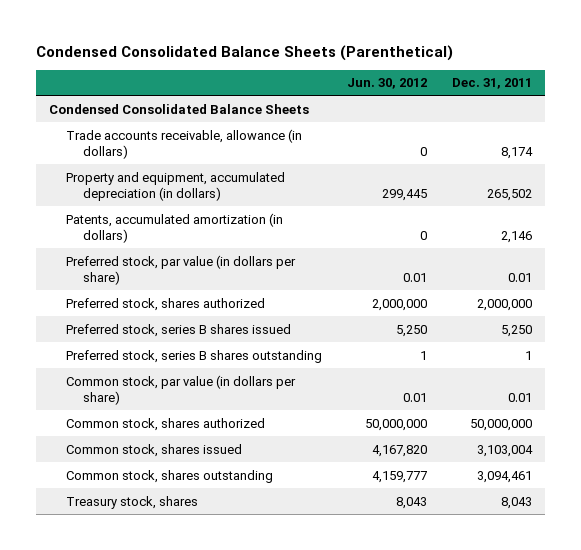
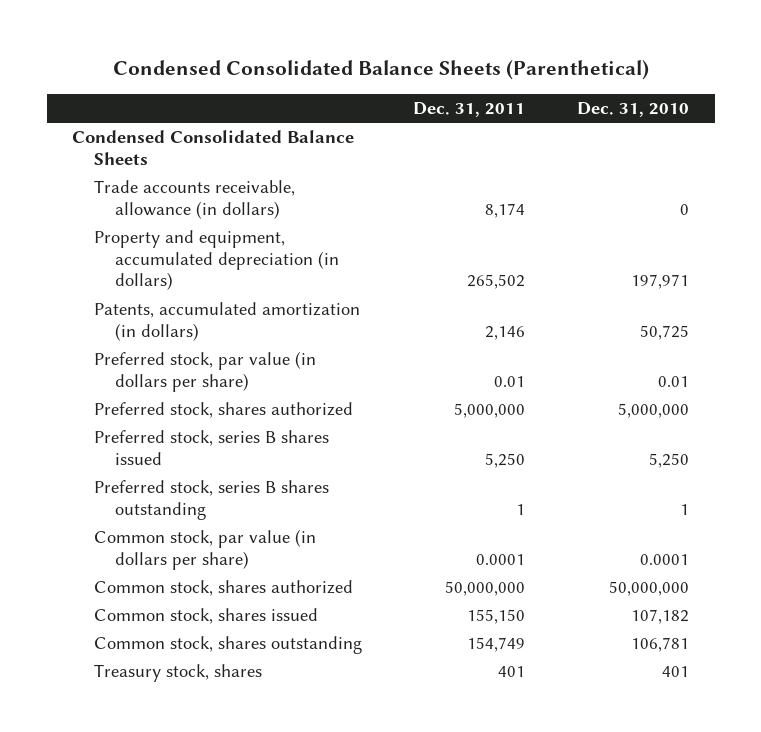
- | Jun. 30, 2012 | Dec. 31, 2011
+ | Dec. 31, 2011 | Dec. 31, 2010
- Preferred stock, shares authorized | 2,000,000 | 2,000,000
+ Preferred stock, shares authorized | 5,000,000 | 5,000,000
- Common stock, par value (in dollars per share) | 0.01 | 0.01
+ Common stock, par value (in dollars per share) | 0.0001 | 0.0001
- Common stock, shares issued | 4,167,820 | 3,103,004
- Common stock, shares outstanding | 4,159,777 | 3,094,461
- Treasury stock, shares | 8,043 | 8,043
+ Common stock, shares issued | 155,150 | 107,182
+ Common stock, shares outstanding | 154,749 | 106,781
+ Treasury stock, shares | 401 | 401

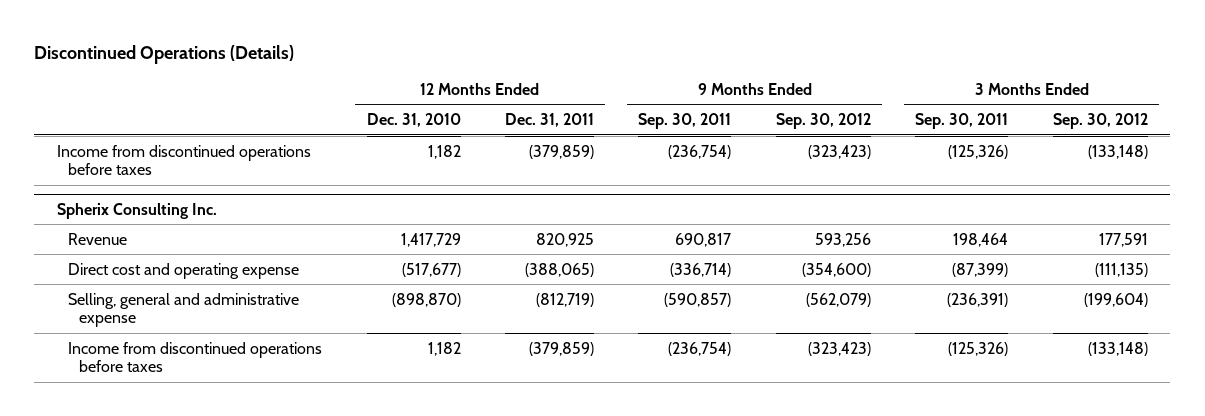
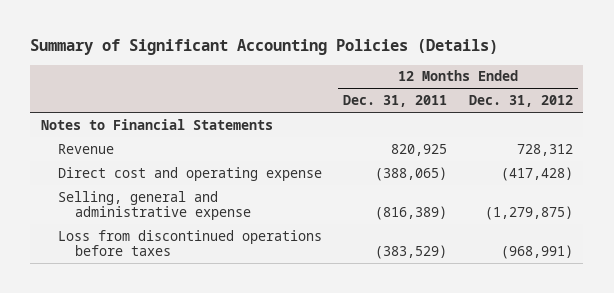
- Discontinued Operations (Details)
+ Summary of Significant Accounting Policies (Details)
- | 12 Months Ended Dec. 31, 2010 | 12 Months Ended Dec. 31, 2011 | 9 Months Ended Sep. 30, 2011 | 9 Months Ended Sep. 30, 2012 | 3 Months Ended Sep. 30, 2011 | 3 Months Ended Sep. 30, 2012
+ | 12 Months Ended Dec. 31, 2011 | 12 Months Ended Dec. 31, 2012
- Income from discontinued operations before taxes | 1,182 | (379,859) | (236,754) | (323,423) | (125,326) | (133,148)
- Spherix Consulting Inc.
+ Notes to Financial Statements
- Selling, general and administrative expense | (898,870) | (812,719) | (590,857) | (562,079) | (236,391) | (199,604)
- Income from discontinued operations before taxes | 1,182 | (379,859) | (236,754) | (323,423) | (125,326) | (133,148)
+ Selling, general and administrative expense | (816,389) | (1,279,875)
+ Loss from discontinued operations before taxes | (383,529) | (968,991)

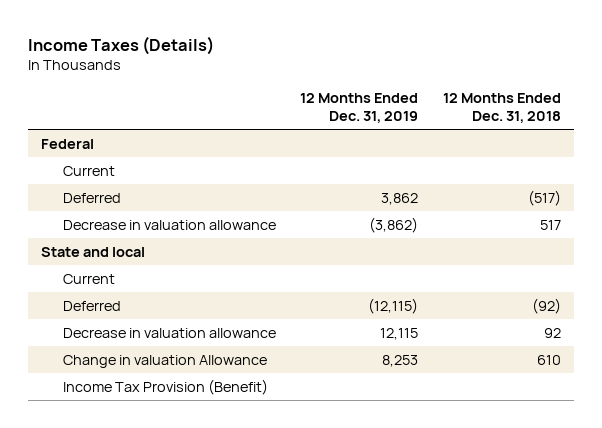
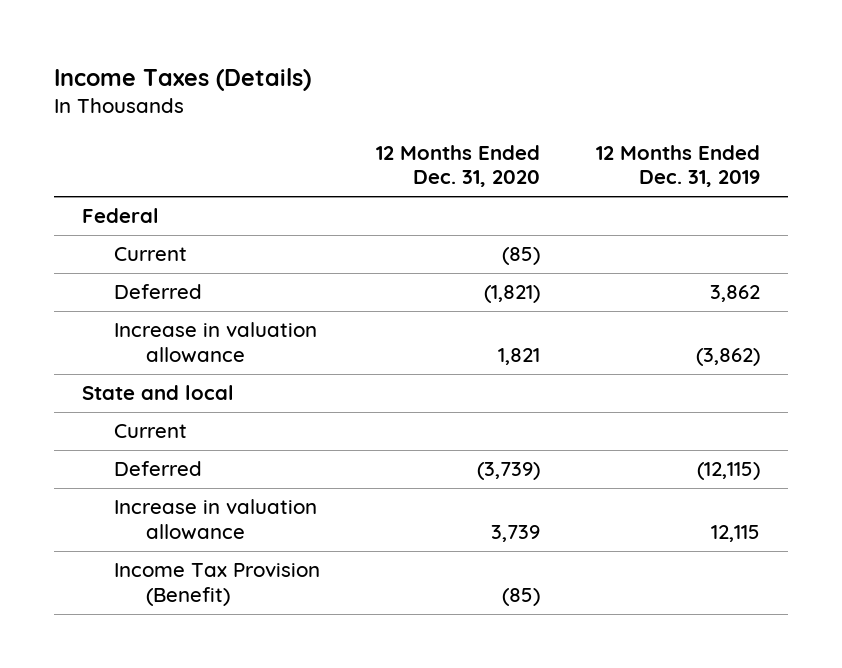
- | 12 Months Ended Dec. 31, 2019 | 12 Months Ended Dec. 31, 2018
+ | 12 Months Ended Dec. 31, 2020 | 12 Months Ended Dec. 31, 2019
- Decrease in valuation allowance | (3,862) | 517
+ Increase in valuation allowance | 1,821 | (3,862)
- Decrease in valuation allowance | 12,115 | 92
- Change in valuation Allowance | 8,253 | 610
+ Increase in valuation allowance | 3,739 | 12,115

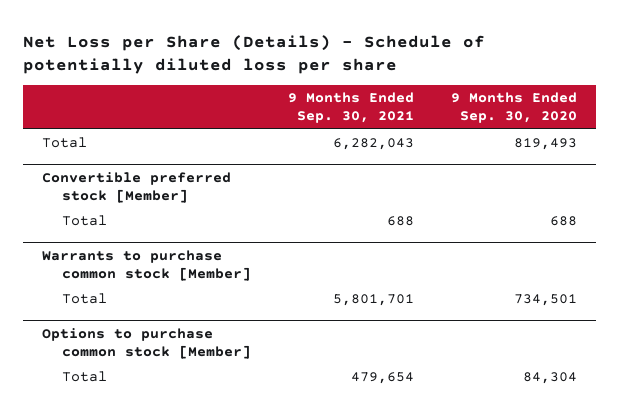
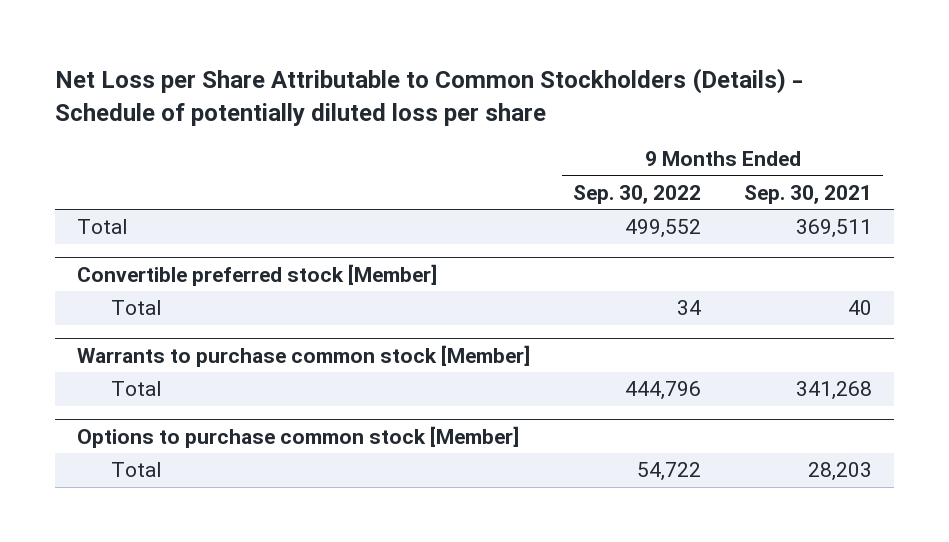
- Net Loss per Share (Details) - Schedule of potentially diluted loss per share
+ Net Loss per Share Attributable to Common Stockholders (Details) - Schedule of potentially diluted loss per share
- | 9 Months Ended Sep. 30, 2021 | 9 Months Ended Sep. 30, 2020
+ | 9 Months Ended Sep. 30, 2022 | 9 Months Ended Sep. 30, 2021
- Total | 6,282,043 | 819,493
+ Total | 499,552 | 369,511
@ Convertible preferred stock [Member]
- Total | 688 | 688
+ Total | 34 | 40
@ Warrants to purchase common stock [Member]
- Total | 5,801,701 | 734,501
+ Total | 444,796 | 341,268
@ Options to purchase common stock [Member]
- Total | 479,654 | 84,304
+ Total | 54,722 | 28,203

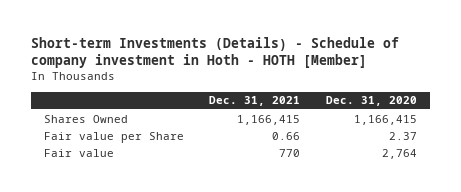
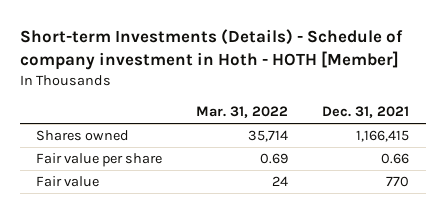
- | Dec. 31, 2021 | Dec. 31, 2020
+ | Mar. 31, 2022 | Dec. 31, 2021
- Shares Owned | 1,166,415 | 1,166,415
- Fair value per Share | 0.66 | 2.37
+ Shares owned | 35,714 | 1,166,415
+ Fair value per share | 0.69 | 0.66

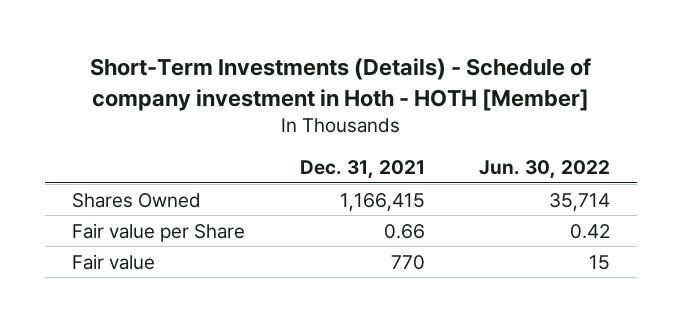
- Short-term Investments (Details) - Schedule of company investment in Hoth - HOTH [Member]
+ Short-Term Investments (Details) - Schedule of company investment in Hoth - HOTH [Member]
- | Mar. 31, 2022 | Dec. 31, 2021
+ | Dec. 31, 2021 | Jun. 30, 2022
- Shares owned | 35,714 | 1,166,415
- Fair value per share | 0.69 | 0.66
+ Shares Owned | 1,166,415 | 35,714
+ Fair value per Share | 0.66 | 0.42

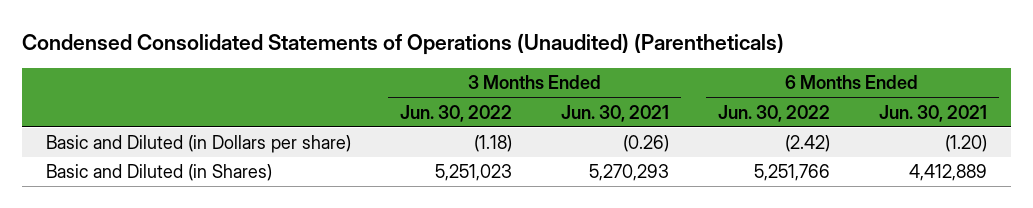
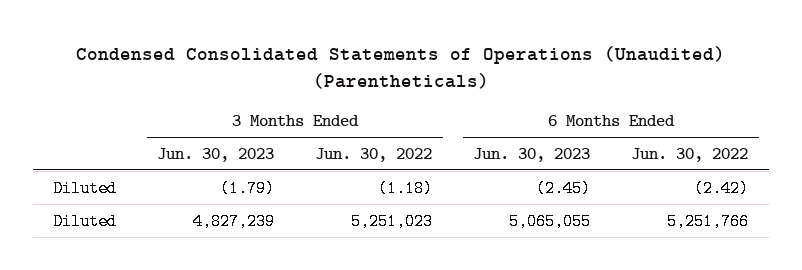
- | 3 Months Ended Jun. 30, 2022 | 3 Months Ended Jun. 30, 2021 | 6 Months Ended Jun. 30, 2022 | 6 Months Ended Jun. 30, 2021
+ | 3 Months Ended Jun. 30, 2023 | 3 Months Ended Jun. 30, 2022 | 6 Months Ended Jun. 30, 2023 | 6 Months Ended Jun. 30, 2022
- Basic and Diluted (in Dollars per share) | (1.18) | (0.26) | (2.42) | (1.20)
- Basic and Diluted (in Shares) | 5,251,023 | 5,270,293 | 5,251,766 | 4,412,889
+ Diluted | (1.79) | (1.18) | (2.45) | (2.42)
+ Diluted | 4,827,239 | 5,251,023 | 5,065,055 | 5,251,766

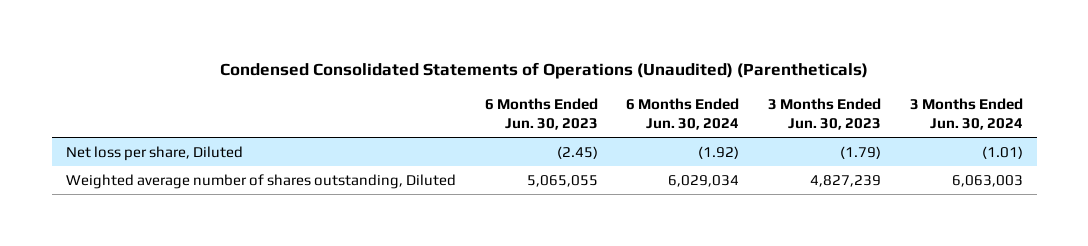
- | 3 Months Ended Jun. 30, 2023 | 3 Months Ended Jun. 30, 2022 | 6 Months Ended Jun. 30, 2023 | 6 Months Ended Jun. 30, 2022
+ | 6 Months Ended Jun. 30, 2023 | 6 Months Ended Jun. 30, 2024 | 3 Months Ended Jun. 30, 2023 | 3 Months Ended Jun. 30, 2024
- Diluted | (1.79) | (1.18) | (2.45) | (2.42)
- Diluted | 4,827,239 | 5,251,023 | 5,065,055 | 5,251,766
+ Net loss per share, Diluted | (2.45) | (1.92) | (1.79) | (1.01)
+ Weighted average number of shares outstanding, Diluted | 5,065,055 | 6,029,034 | 4,827,239 | 6,063,003

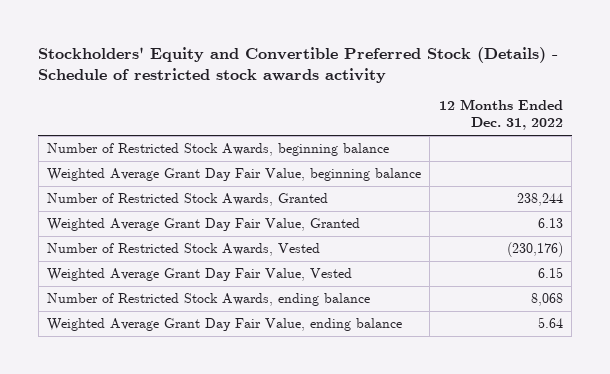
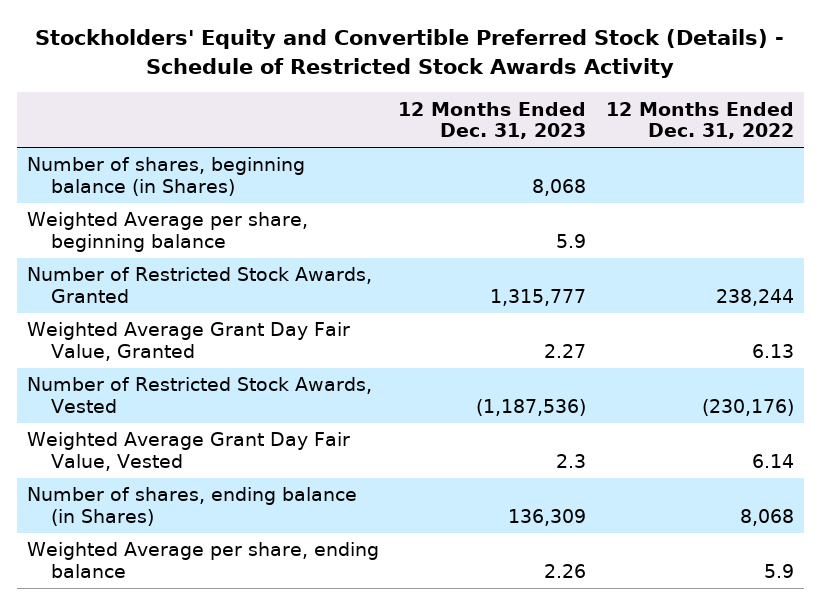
- Stockholders' Equity and Convertible Preferred Stock (Details) - Schedule of restricted stock awards activity
+ Stockholders' Equity and Convertible Preferred Stock (Details) - Schedule of Restricted Stock Awards Activity
- | 12 Months Ended Dec. 31, 2022
+ | 12 Months Ended Dec. 31, 2023 | 12 Months Ended Dec. 31, 2022
- Number of Restricted Stock Awards, beginning balance
- Weighted Average Grant Day Fair Value, beginning balance
+ Number of shares, beginning balance (in Shares) | 8,068 |
+ Weighted Average per share, beginning balance | 5.9 |
- Weighted Average Grant Day Fair Value, Vested | 6.15
- Number of Restricted Stock Awards, ending balance | 8,068
- Weighted Average Grant Day Fair Value, ending balance | 5.64
+ Weighted Average Grant Day Fair Value, Vested | 2.3 | 6.14
+ Number of shares, ending balance (in Shares) | 136,309 | 8,068
+ Weighted Average per share, ending balance | 2.26 | 5.9

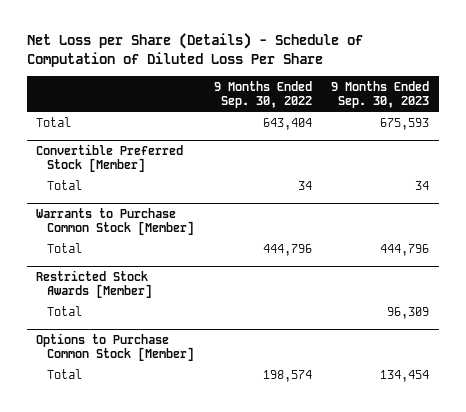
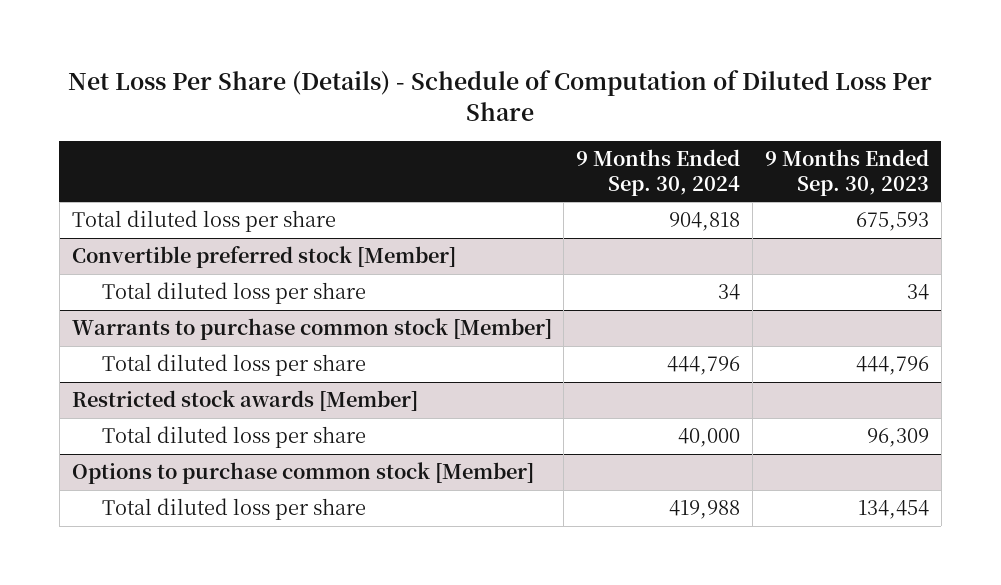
- Net Loss per Share (Details) - Schedule of Computation of Diluted Loss Per Share
+ Net Loss Per Share (Details) - Schedule of Computation of Diluted Loss Per Share
- | 9 Months Ended Sep. 30, 2022 | 9 Months Ended Sep. 30, 2023
+ | 9 Months Ended Sep. 30, 2024 | 9 Months Ended Sep. 30, 2023
- Total | 643,404 | 675,593
- Convertible Preferred Stock [Member]
- Total | 34 | 34
- Warrants to Purchase Common Stock [Member]
- Total | 444,796 | 444,796
- Restricted Stock Awards [Member]
- Total | | 96,309
- Options to Purchase Common Stock [Member]
- Total | 198,574 | 134,454
+ Total diluted loss per share | 904,818 | 675,593
+ Convertible preferred stock [Member]
+ Total diluted loss per share | 34 | 34
+ Warrants to purchase common stock [Member]
+ Total diluted loss per share | 444,796 | 444,796
+ Restricted stock awards [Member]
+ Total diluted loss per share | 40,000 | 96,309
+ Options to purchase common stock [Member]
+ Total diluted loss per share | 419,988 | 134,454

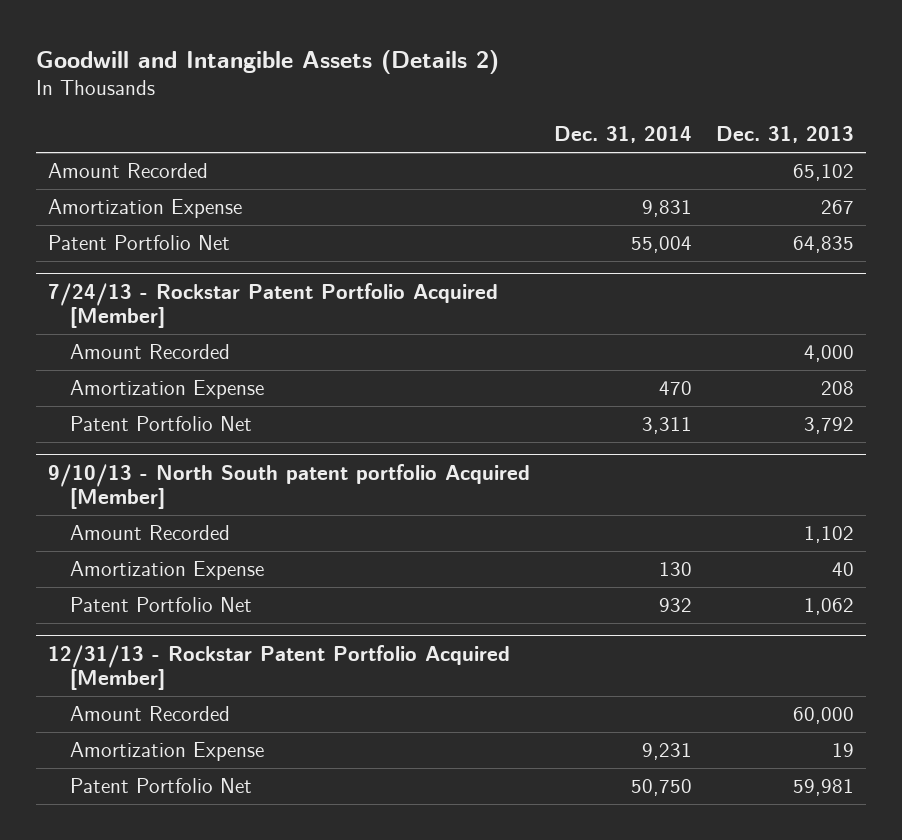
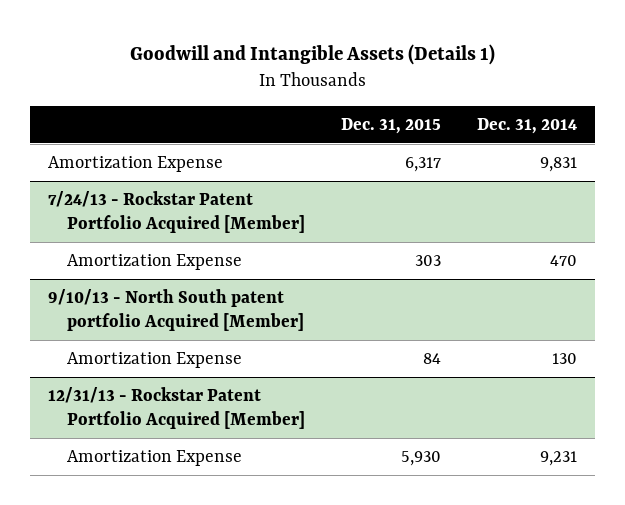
- Goodwill and Intangible Assets (Details 2)
+ Goodwill and Intangible Assets (Details 1)
- | Dec. 31, 2014 | Dec. 31, 2013
+ | Dec. 31, 2015 | Dec. 31, 2014
- Amount Recorded | | 65,102
- Patent Portfolio Net | 55,004 | 64,835
@ 7/24/13 - Rockstar Patent Portfolio Acquired [Member]
- Amount Recorded | | 4,000
- Patent Portfolio Net | 3,311 | 3,792
@ 9/10/13 - North South patent portfolio Acquired [Member]
- Amount Recorded | | 1,102
- Patent Portfolio Net | 932 | 1,062
@ 12/31/13 - Rockstar Patent Portfolio Acquired [Member]
- Amount Recorded | | 60,000
- Patent Portfolio Net | 50,750 | 59,981

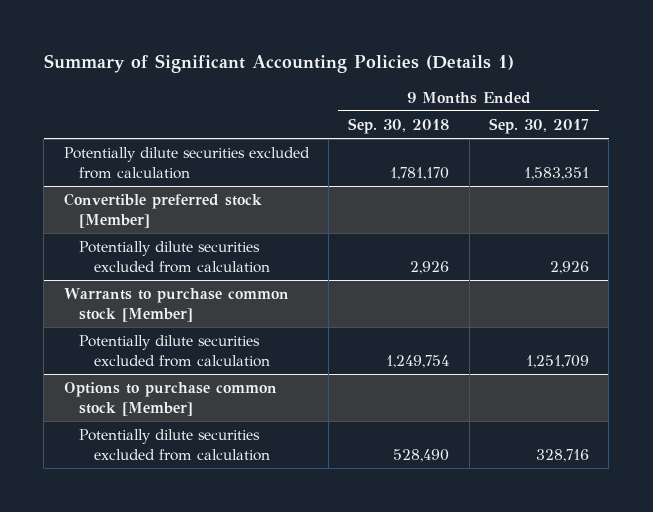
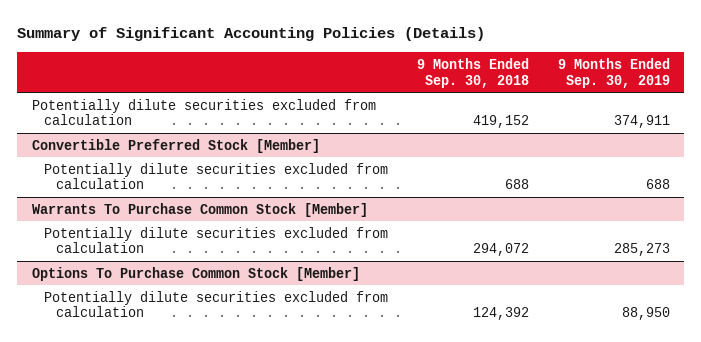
- Summary of Significant Accounting Policies (Details 1)
+ Summary of Significant Accounting Policies (Details)
- | 9 Months Ended Sep. 30, 2018 | 9 Months Ended Sep. 30, 2017
+ | 9 Months Ended Sep. 30, 2018 | 9 Months Ended Sep. 30, 2019
- Potentially dilute securities excluded from calculation | 1,781,170 | 1,583,351
- Convertible preferred stock [Member]
- Potentially dilute securities excluded from calculation | 2,926 | 2,926
- Warrants to purchase common stock [Member]
- Potentially dilute securities excluded from calculation | 1,249,754 | 1,251,709
- Options to purchase common stock [Member]
- Potentially dilute securities excluded from calculation | 528,490 | 328,716
+ Potentially dilute securities excluded from calculation | 419,152 | 374,911
+ Convertible Preferred Stock [Member]
+ Potentially dilute securities excluded from calculation | 688 | 688
+ Warrants To Purchase Common Stock [Member]
+ Potentially dilute securities excluded from calculation | 294,072 | 285,273
+ Options To Purchase Common Stock [Member]
+ Potentially dilute securities excluded from calculation | 124,392 | 88,950

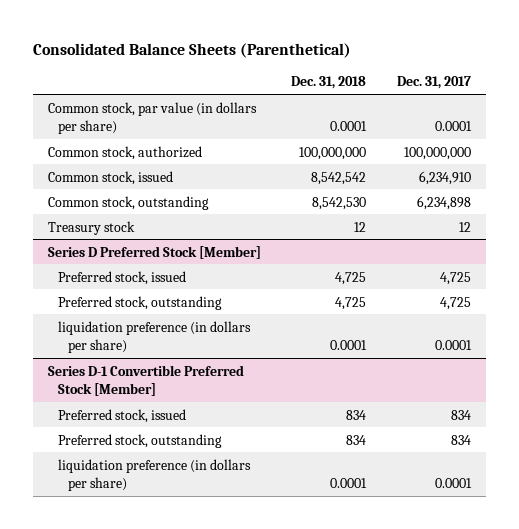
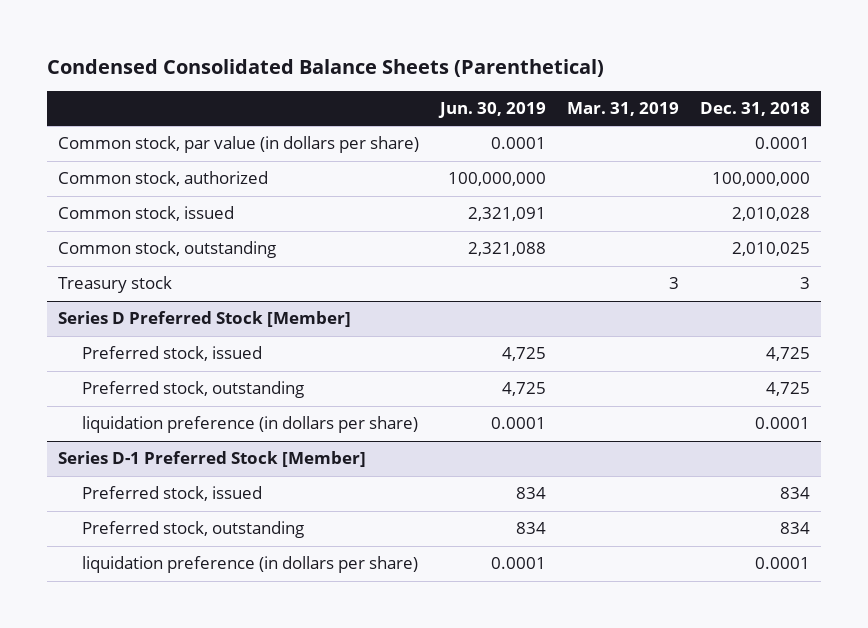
- Consolidated Balance Sheets (Parenthetical)
+ Condensed Consolidated Balance Sheets (Parenthetical)
- | Dec. 31, 2018 | Dec. 31, 2017
+ | Jun. 30, 2019 | Mar. 31, 2019 | Dec. 31, 2018
- Common stock, issued | 8,542,542 | 6,234,910
- Common stock, outstanding | 8,542,530 | 6,234,898
- Treasury stock | 12 | 12
+ Common stock, issued | 2,321,091 | | 2,010,028
+ Common stock, outstanding | 2,321,088 | | 2,010,025
+ Treasury stock | | 3 | 3
- Series D-1 Convertible Preferred Stock [Member]
+ Series D-1 Preferred Stock [Member]

